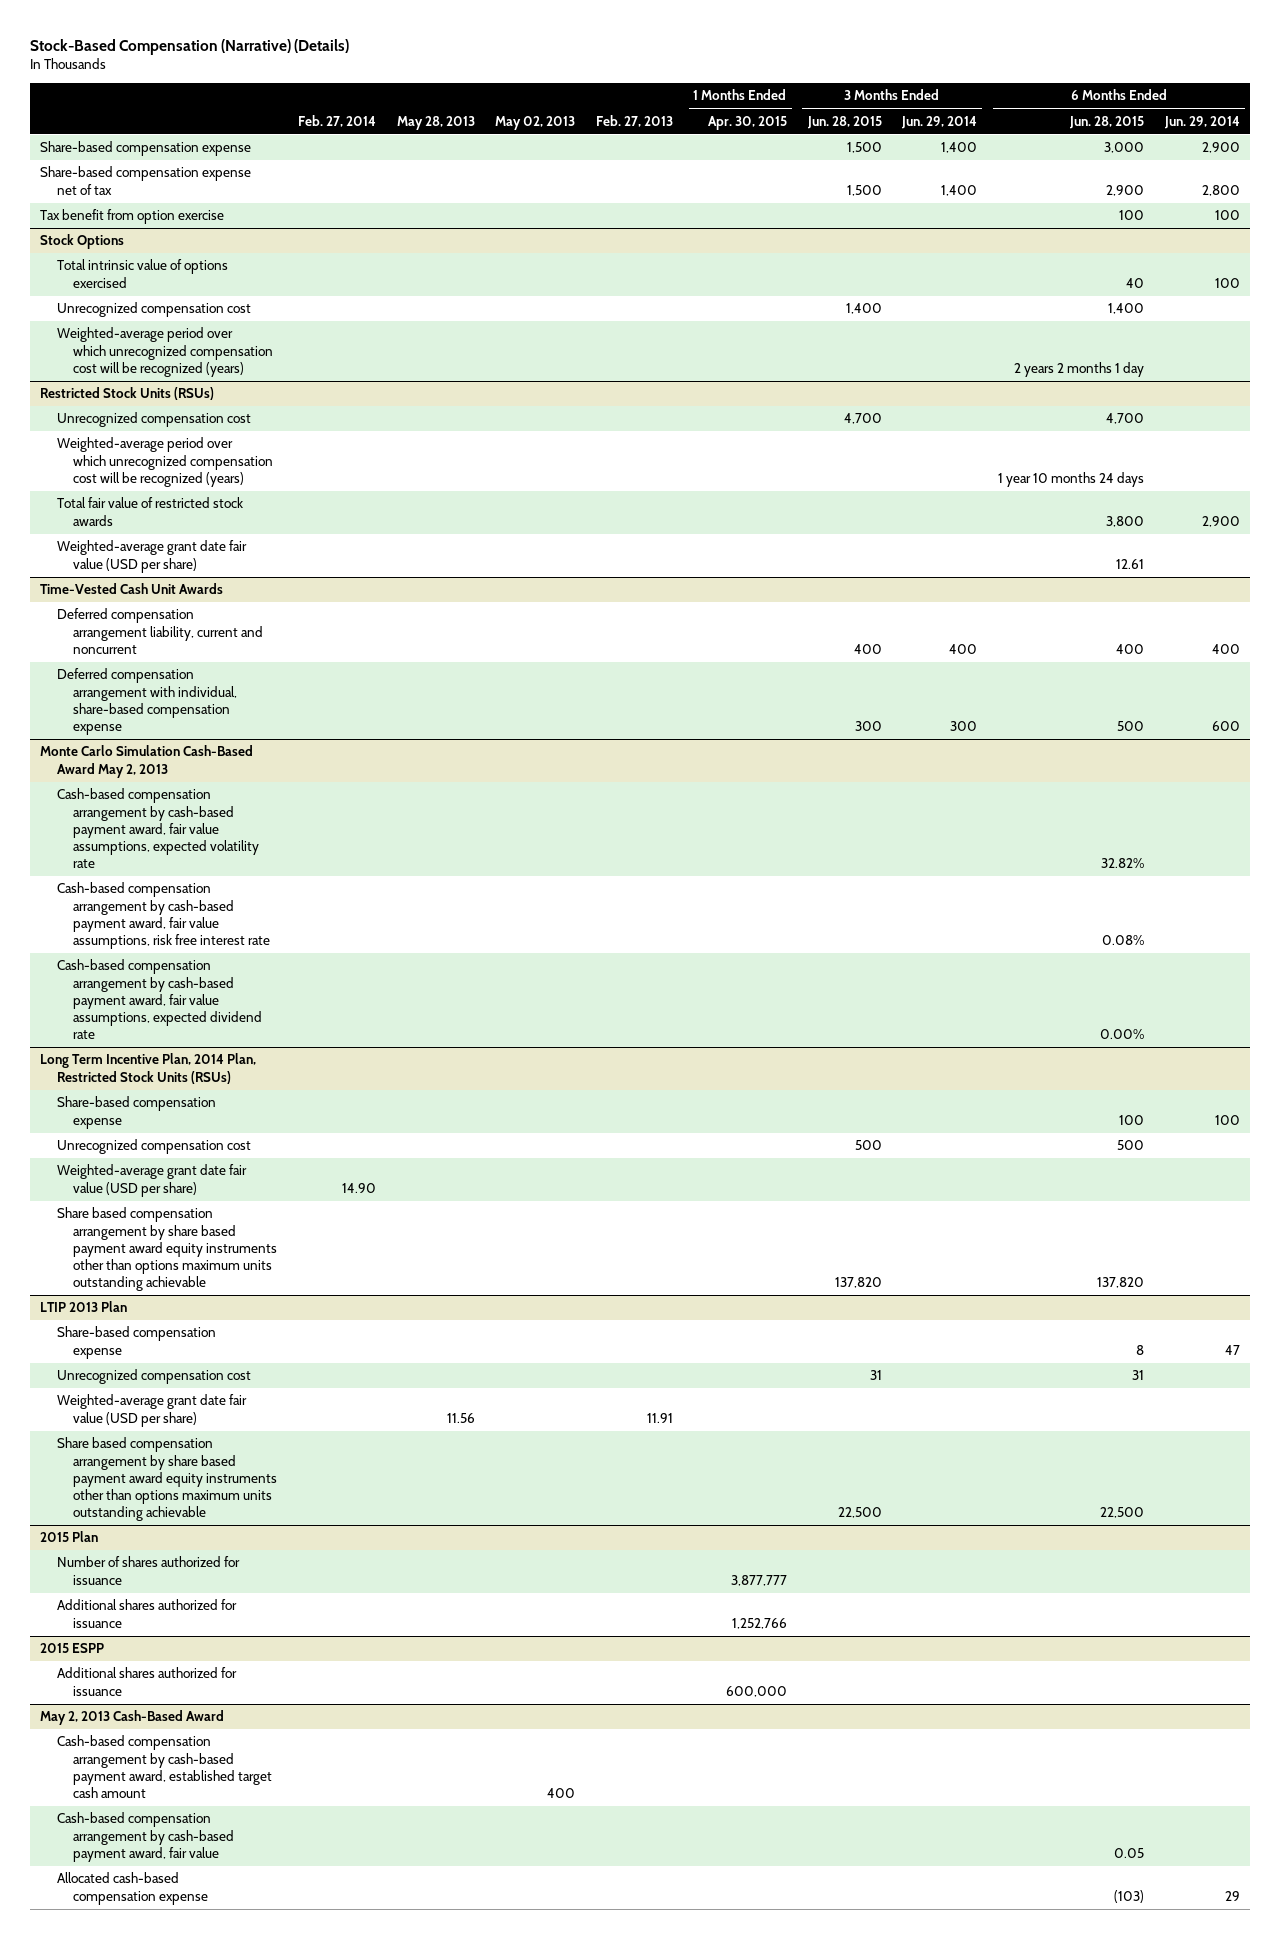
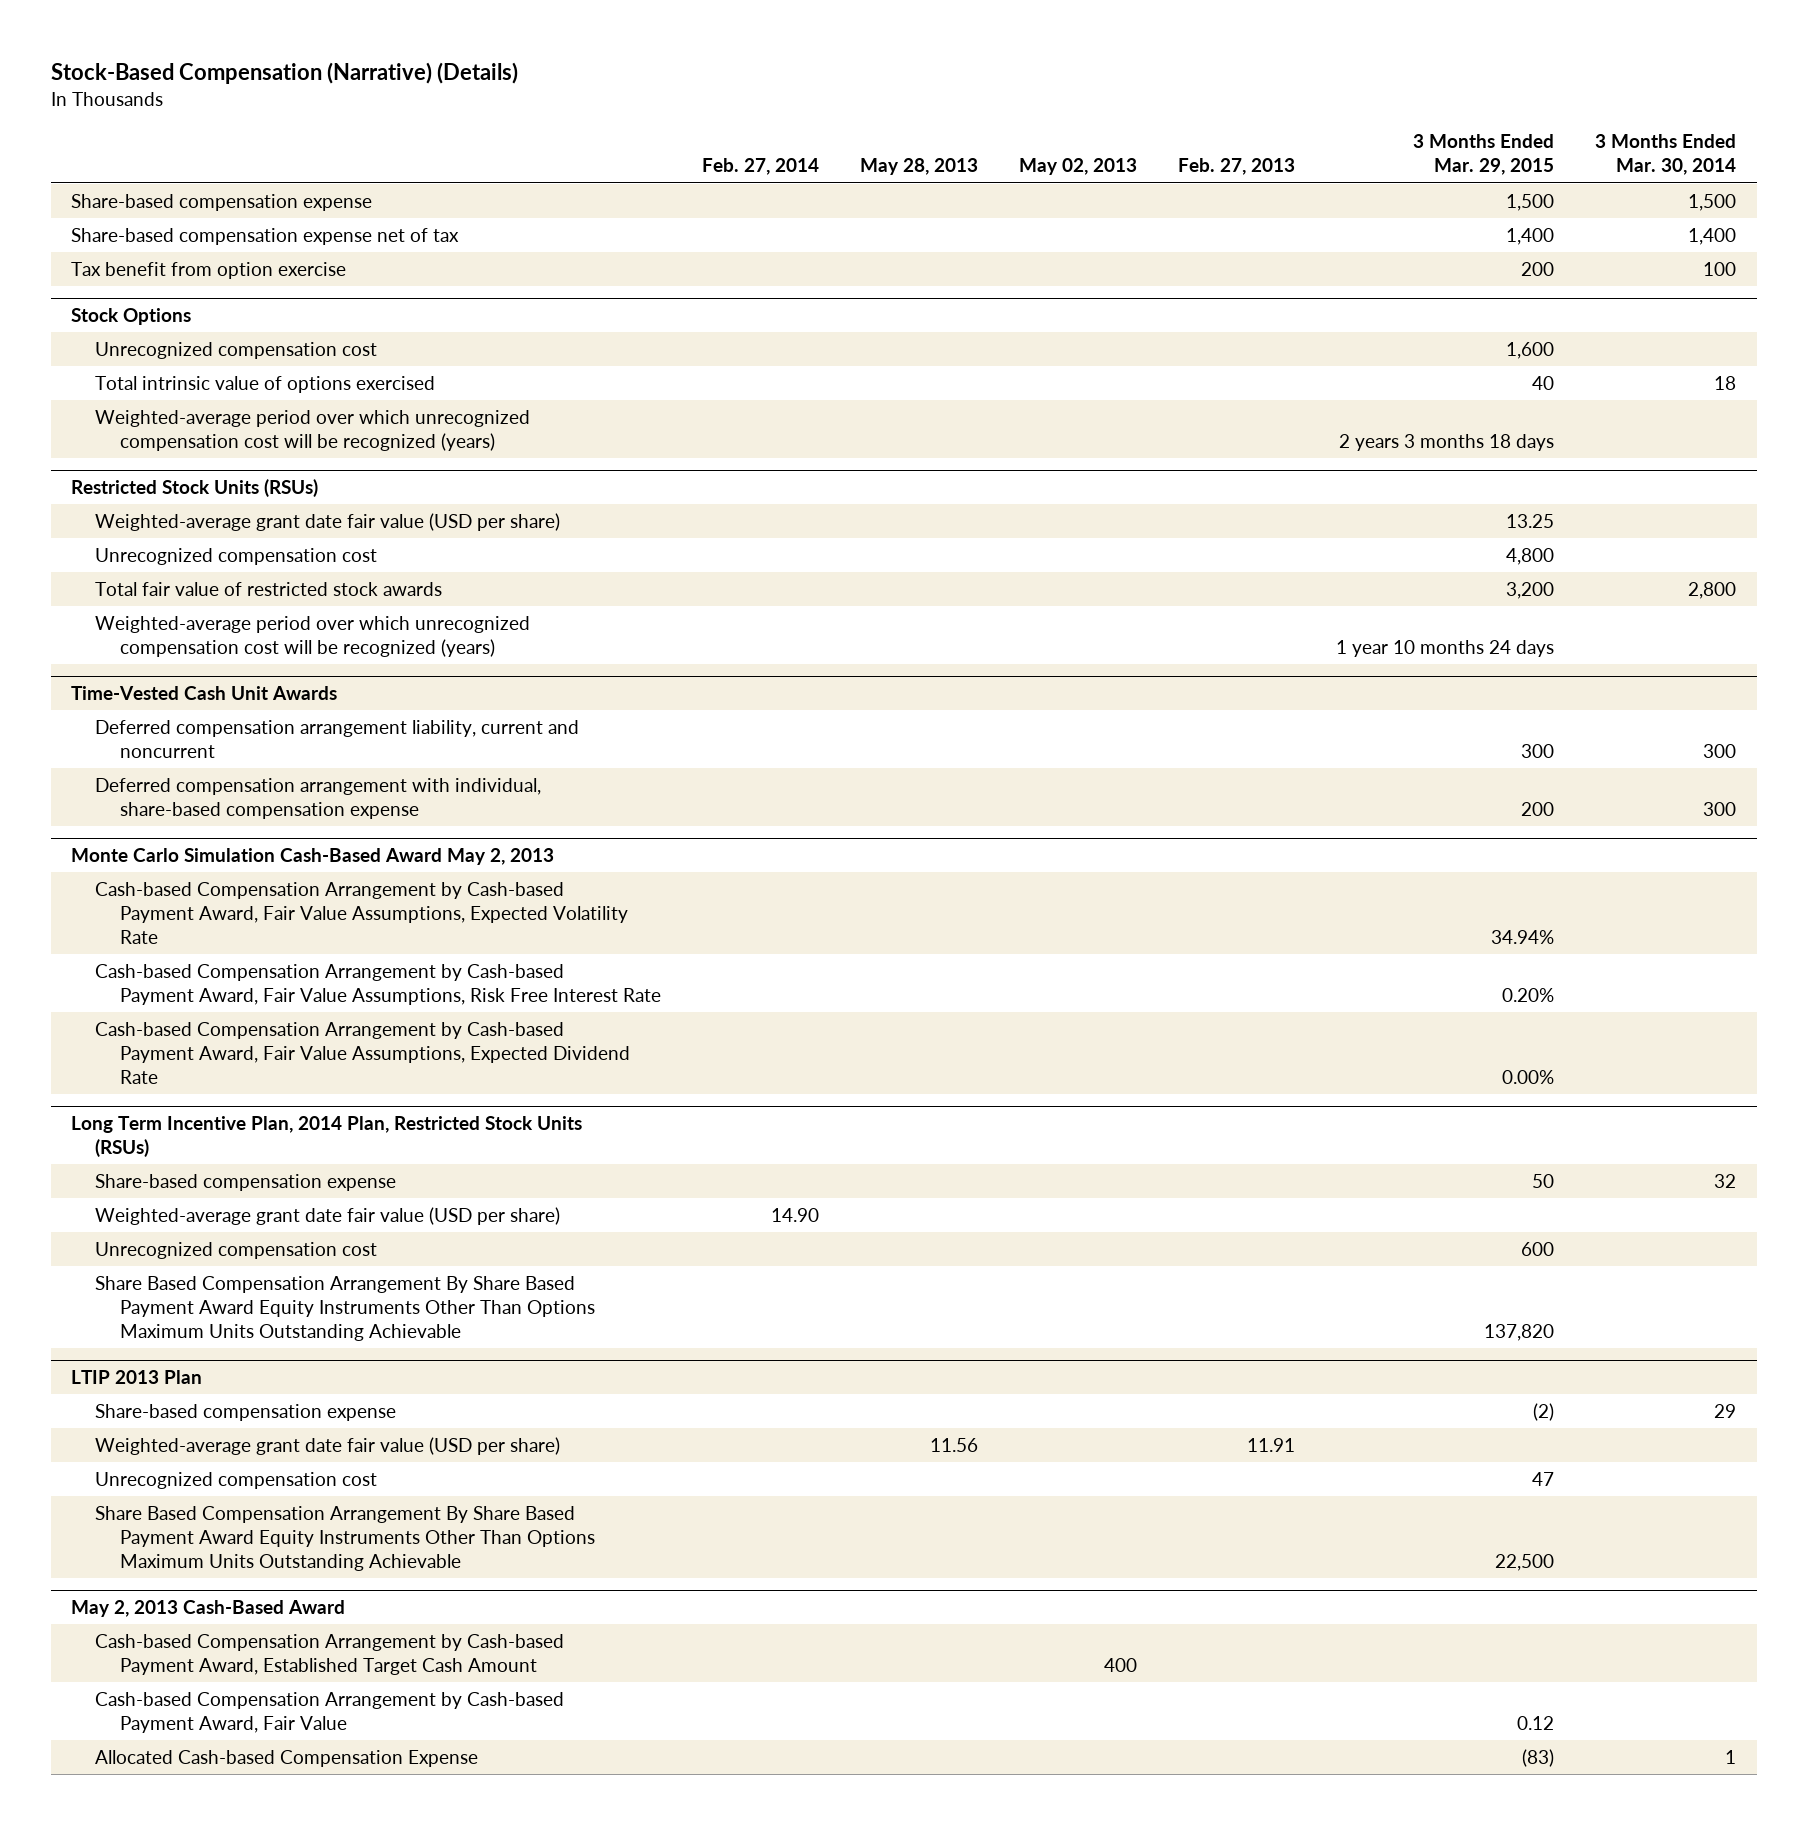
- | Feb. 27, 2014 | May 28, 2013 | May 02, 2013 | Feb. 27, 2013 | 1 Months Ended Apr. 30, 2015 | 3 Months Ended Jun. 28, 2015 | 3 Months Ended Jun. 29, 2014 | 6 Months Ended Jun. 28, 2015 | 6 Months Ended Jun. 29, 2014
+ | Feb. 27, 2014 | May 28, 2013 | May 02, 2013 | Feb. 27, 2013 | 3 Months Ended Mar. 29, 2015 | 3 Months Ended Mar. 30, 2014
@ Stock Options
moved down: Total intrinsic value of options exercised | | | | | 40 | 18
@ Restricted Stock Units (RSUs)
moved up: Weighted-average grant date fair value (USD per share) | | | | | 13.25 |
moved down: Weighted-average period over which unrecognized compensation cost will be recognized (years) | | | | | 1 year 10 months 24 days |
@ Monte Carlo Simulation Cash-Based Award May 2, 2013
- Cash-based compensation arrangement by cash-based payment award, fair value assumptions, expected volatility rate | | | | | | | | 32.82% |
- Cash-based compensation arrangement by cash-based payment award, fair value assumptions, risk free interest rate | | | | | | | | 0.08% |
- Cash-based compensation arrangement by cash-based payment award, fair value assumptions, expected dividend rate | | | | | | | | 0.00% |
+ Cash-based Compensation Arrangement by Cash-based Payment Award, Fair Value Assumptions, Expected Volatility Rate | | | | | 34.94% |
+ Cash-based Compensation Arrangement by Cash-based Payment Award, Fair Value Assumptions, Risk Free Interest Rate | | | | | 0.20% |
+ Cash-based Compensation Arrangement by Cash-based Payment Award, Fair Value Assumptions, Expected Dividend Rate | | | | | 0.00% |
@ Long Term Incentive Plan, 2014 Plan, Restricted Stock Units (RSUs)
- Share based compensation arrangement by share based payment award equity instruments other than options maximum units outstanding achievable | | | | | | 137,820 | | 137,820 |
moved down: Unrecognized compensation cost | | | | | 600 |
+ Share Based Compensation Arrangement By Share Based Payment Award Equity Instruments Other Than Options Maximum Units Outstanding Achievable | | | | | 137,820 |
@ LTIP 2013 Plan
- Share based compensation arrangement by share based payment award equity instruments other than options maximum units outstanding achievable | | | | | | 22,500 | | 22,500 |
- 2015 Plan
- Number of shares authorized for issuance | | | | | 3,877,777 | | | |
- Additional shares authorized for issuance | | | | | 1,252,766 | | | |
- 2015 ESPP
- Additional shares authorized for issuance | | | | | 600,000 | | | |
@ LTIP 2013 Plan
moved down: Unrecognized compensation cost | | | | | 47 |
+ Share Based Compensation Arrangement By Share Based Payment Award Equity Instruments Other Than Options Maximum Units Outstanding Achievable | | | | | 22,500 |
@ May 2, 2013 Cash-Based Award
- Cash-based compensation arrangement by cash-based payment award, established target cash amount | | | 400 | | | | | |
- Cash-based compensation arrangement by cash-based payment award, fair value | | | | | | | | 0.05 |
- Allocated cash-based compensation expense | | | | | | | | (103) | 29
+ Cash-based Compensation Arrangement by Cash-based Payment Award, Established Target Cash Amount | | | 400 | | |
+ Cash-based Compensation Arrangement by Cash-based Payment Award, Fair Value | | | | | 0.12 |
+ Allocated Cash-based Compensation Expense | | | | | (83) | 1

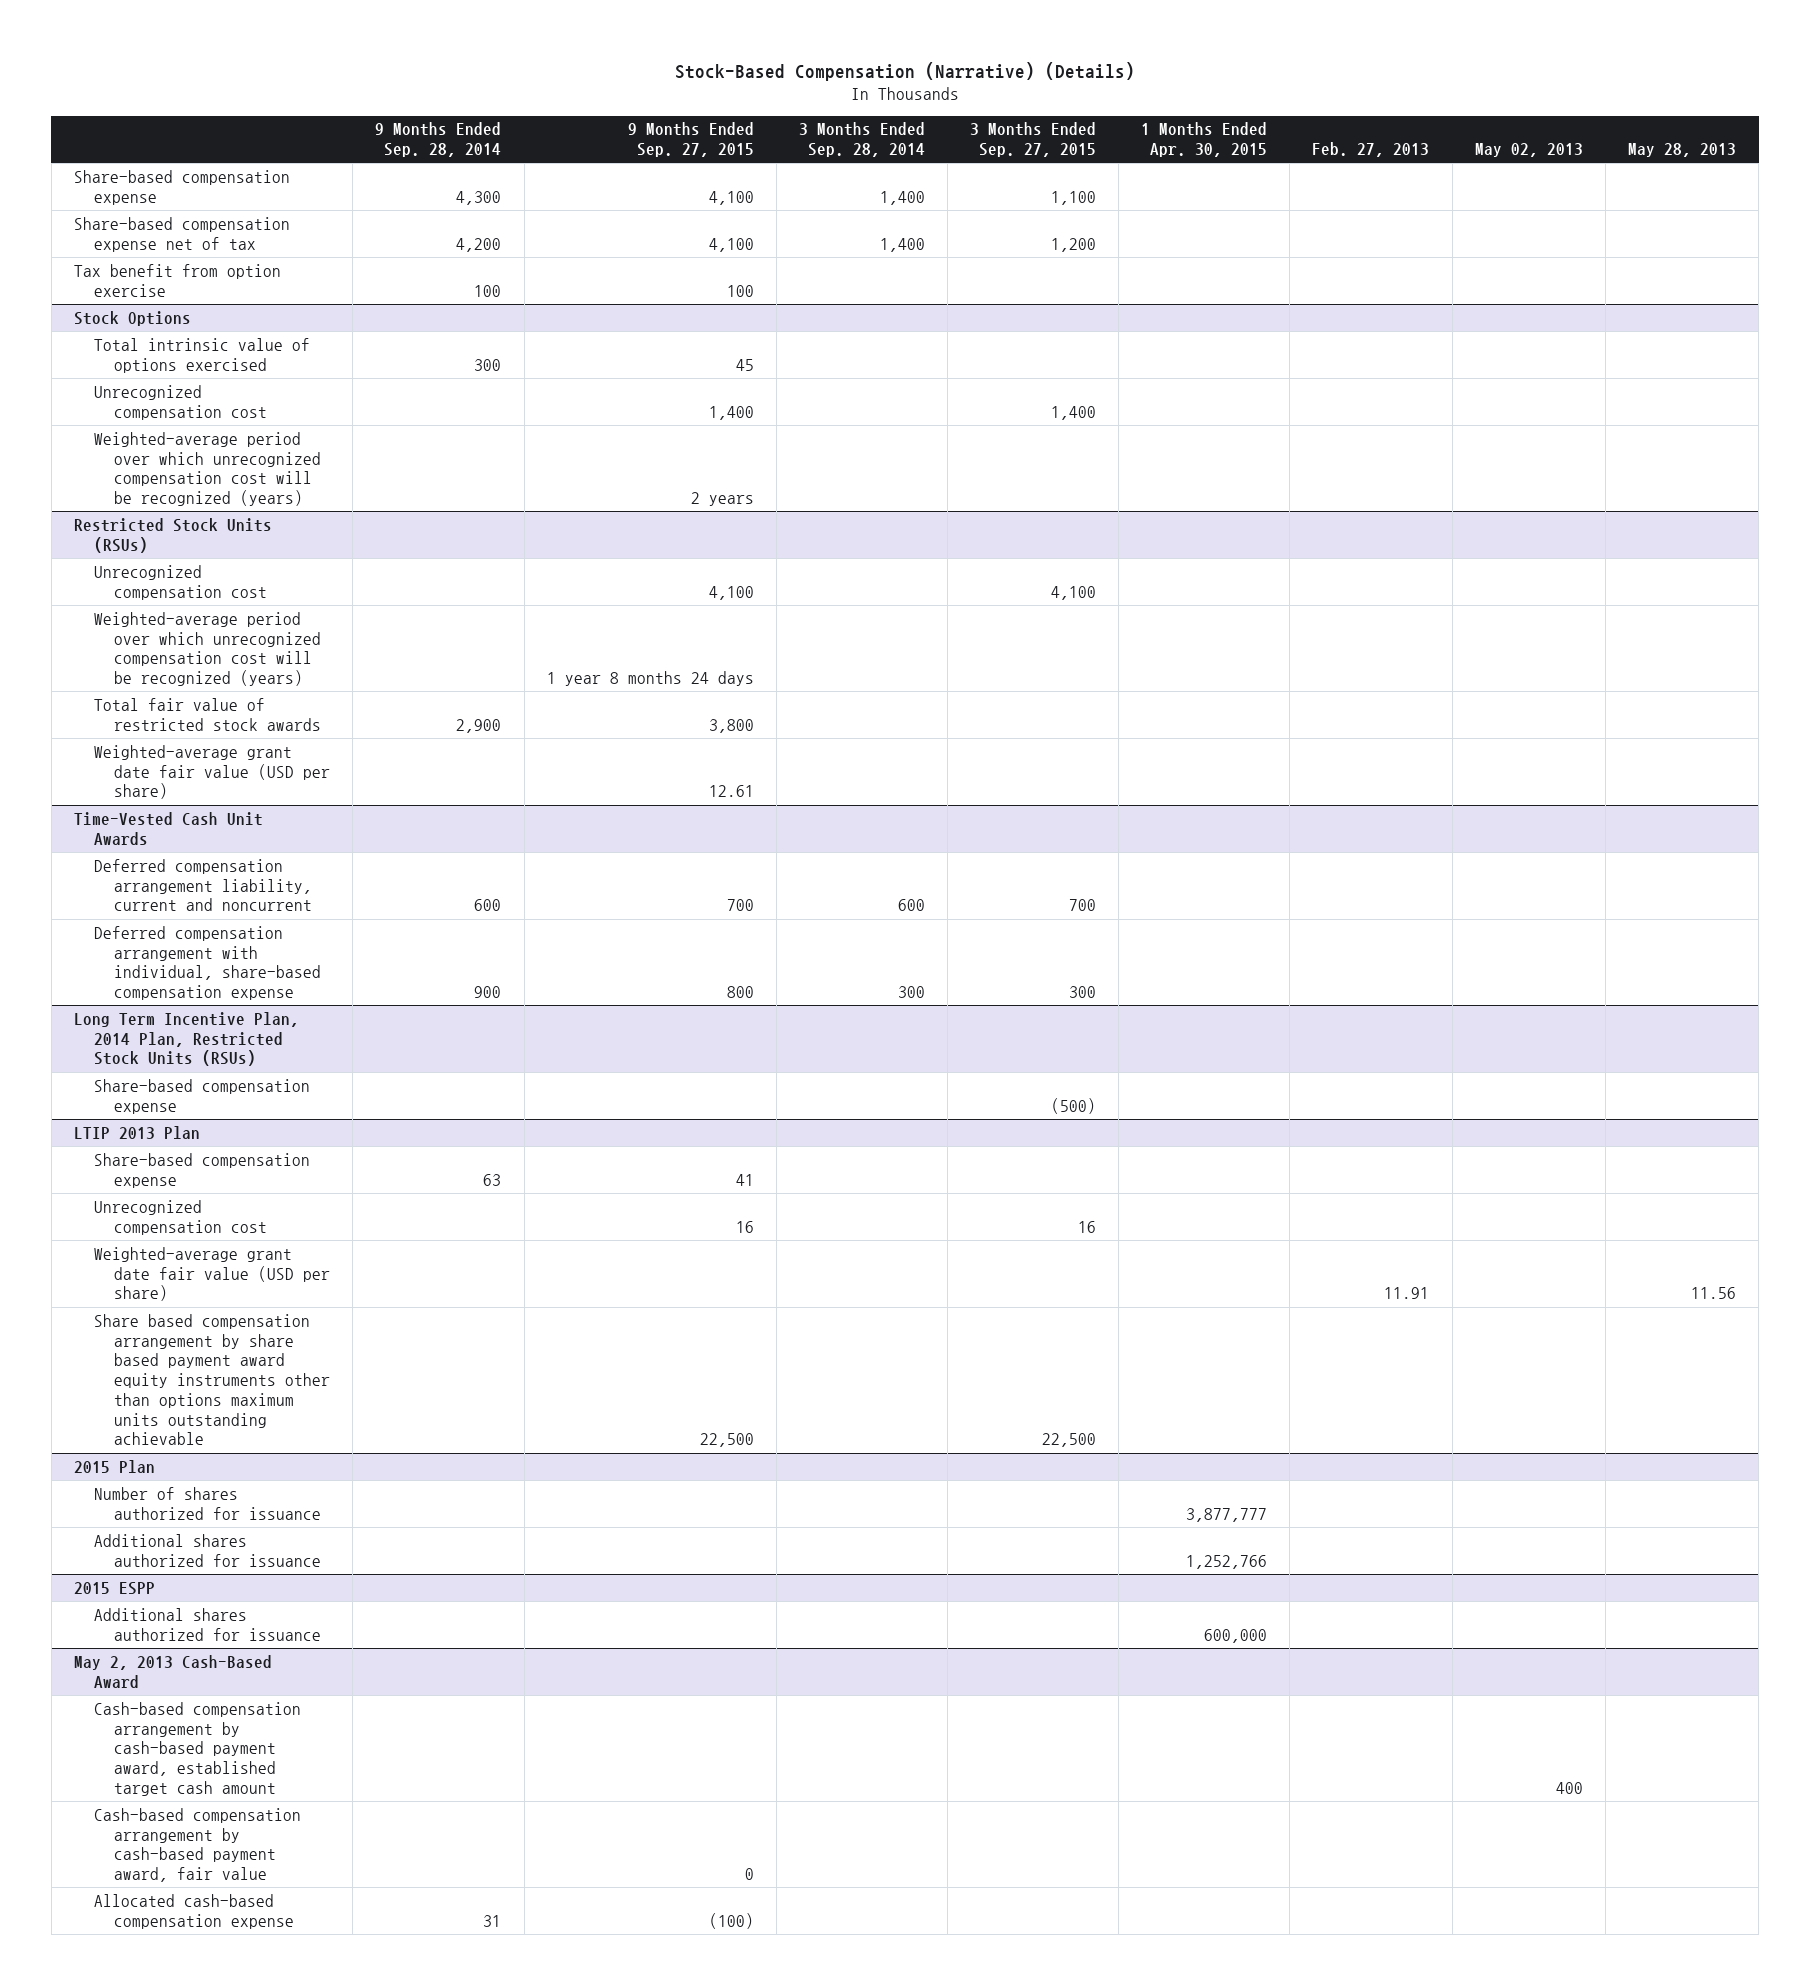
- | Feb. 27, 2014 | May 28, 2013 | May 02, 2013 | Feb. 27, 2013 | 3 Months Ended Mar. 29, 2015 | 3 Months Ended Mar. 30, 2014
+ | 9 Months Ended Sep. 28, 2014 | 9 Months Ended Sep. 27, 2015 | 3 Months Ended Sep. 28, 2014 | 3 Months Ended Sep. 27, 2015 | 1 Months Ended Apr. 30, 2015 | Feb. 27, 2013 | May 02, 2013 | May 28, 2013
@ Stock Options
moved down: Unrecognized compensation cost | | 1,400 | | 1,400 | | | |
@ Restricted Stock Units (RSUs)
moved down: Total fair value of restricted stock awards | 2,900 | 3,800 | | | | | |
moved down: Weighted-average grant date fair value (USD per share) | | 12.61 | | | | | |
- Monte Carlo Simulation Cash-Based Award May 2, 2013
- Cash-based Compensation Arrangement by Cash-based Payment Award, Fair Value Assumptions, Expected Volatility Rate | | | | | 34.94% |
- Cash-based Compensation Arrangement by Cash-based Payment Award, Fair Value Assumptions, Risk Free Interest Rate | | | | | 0.20% |
- Cash-based Compensation Arrangement by Cash-based Payment Award, Fair Value Assumptions, Expected Dividend Rate | | | | | 0.00% |
@ Long Term Incentive Plan, 2014 Plan, Restricted Stock Units (RSUs)
- Weighted-average grant date fair value (USD per share) | 14.90 | | | | |
- Unrecognized compensation cost | | | | | 600 |
- Share Based Compensation Arrangement By Share Based Payment Award Equity Instruments Other Than Options Maximum Units Outstanding Achievable | | | | | 137,820 |
@ LTIP 2013 Plan
- Share Based Compensation Arrangement By Share Based Payment Award Equity Instruments Other Than Options Maximum Units Outstanding Achievable | | | | | 22,500 |
moved down: Weighted-average grant date fair value (USD per share) | | | | | | 11.91 | | 11.56
+ Share based compensation arrangement by share based payment award equity instruments other than options maximum units outstanding achievable | | 22,500 | | 22,500 | | | |
+ 2015 Plan
+ Number of shares authorized for issuance | | | | | 3,877,777 | | |
+ Additional shares authorized for issuance | | | | | 1,252,766 | | |
+ 2015 ESPP
+ Additional shares authorized for issuance | | | | | 600,000 | | |
@ May 2, 2013 Cash-Based Award
- Cash-based Compensation Arrangement by Cash-based Payment Award, Established Target Cash Amount | | | 400 | | |
- Cash-based Compensation Arrangement by Cash-based Payment Award, Fair Value | | | | | 0.12 |
- Allocated Cash-based Compensation Expense | | | | | (83) | 1
+ Cash-based compensation arrangement by cash-based payment award, established target cash amount | | | | | | | 400 |
+ Cash-based compensation arrangement by cash-based payment award, fair value | | 0 | | | | | |
+ Allocated cash-based compensation expense | 31 | (100) | | | | | |

